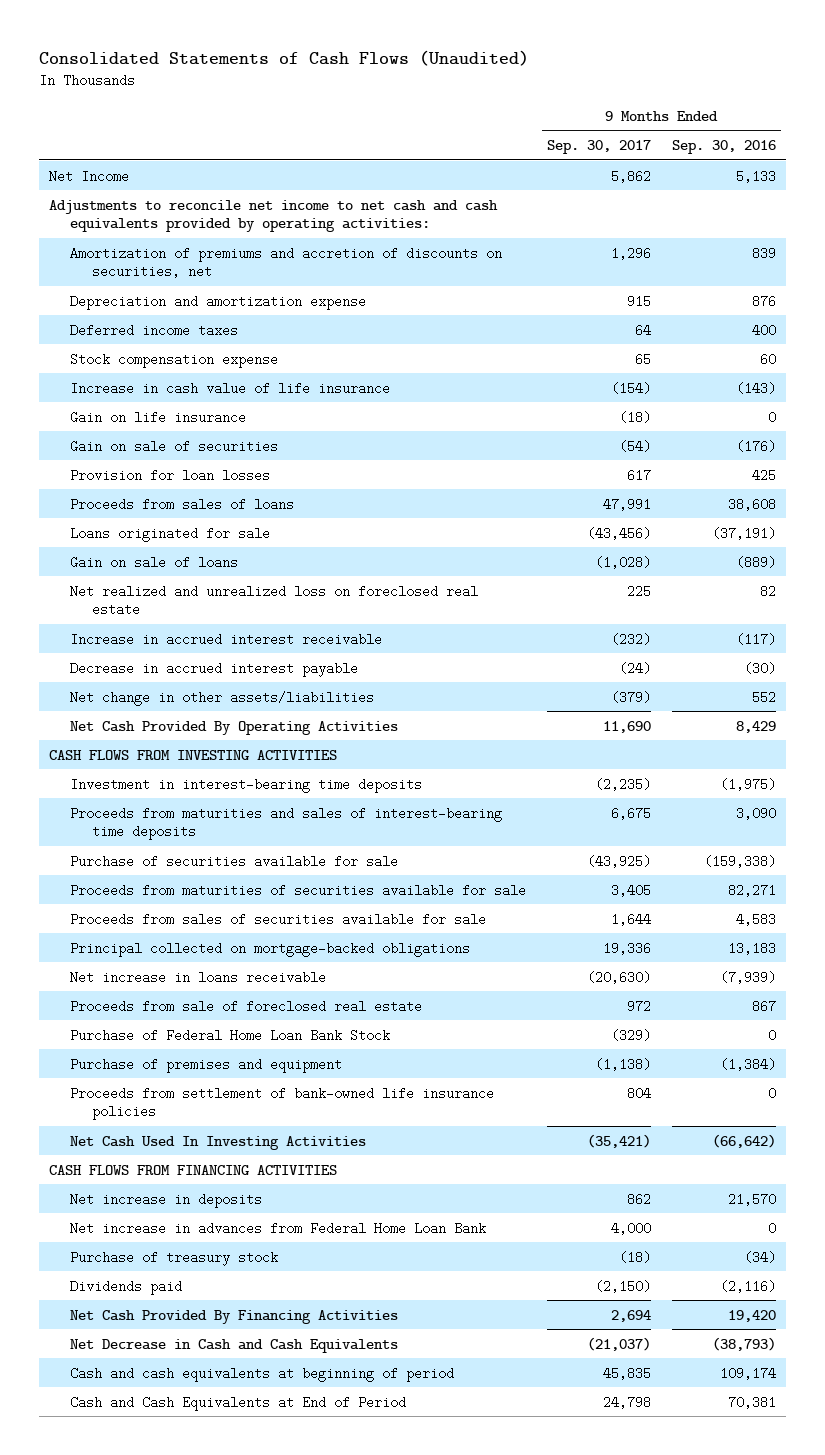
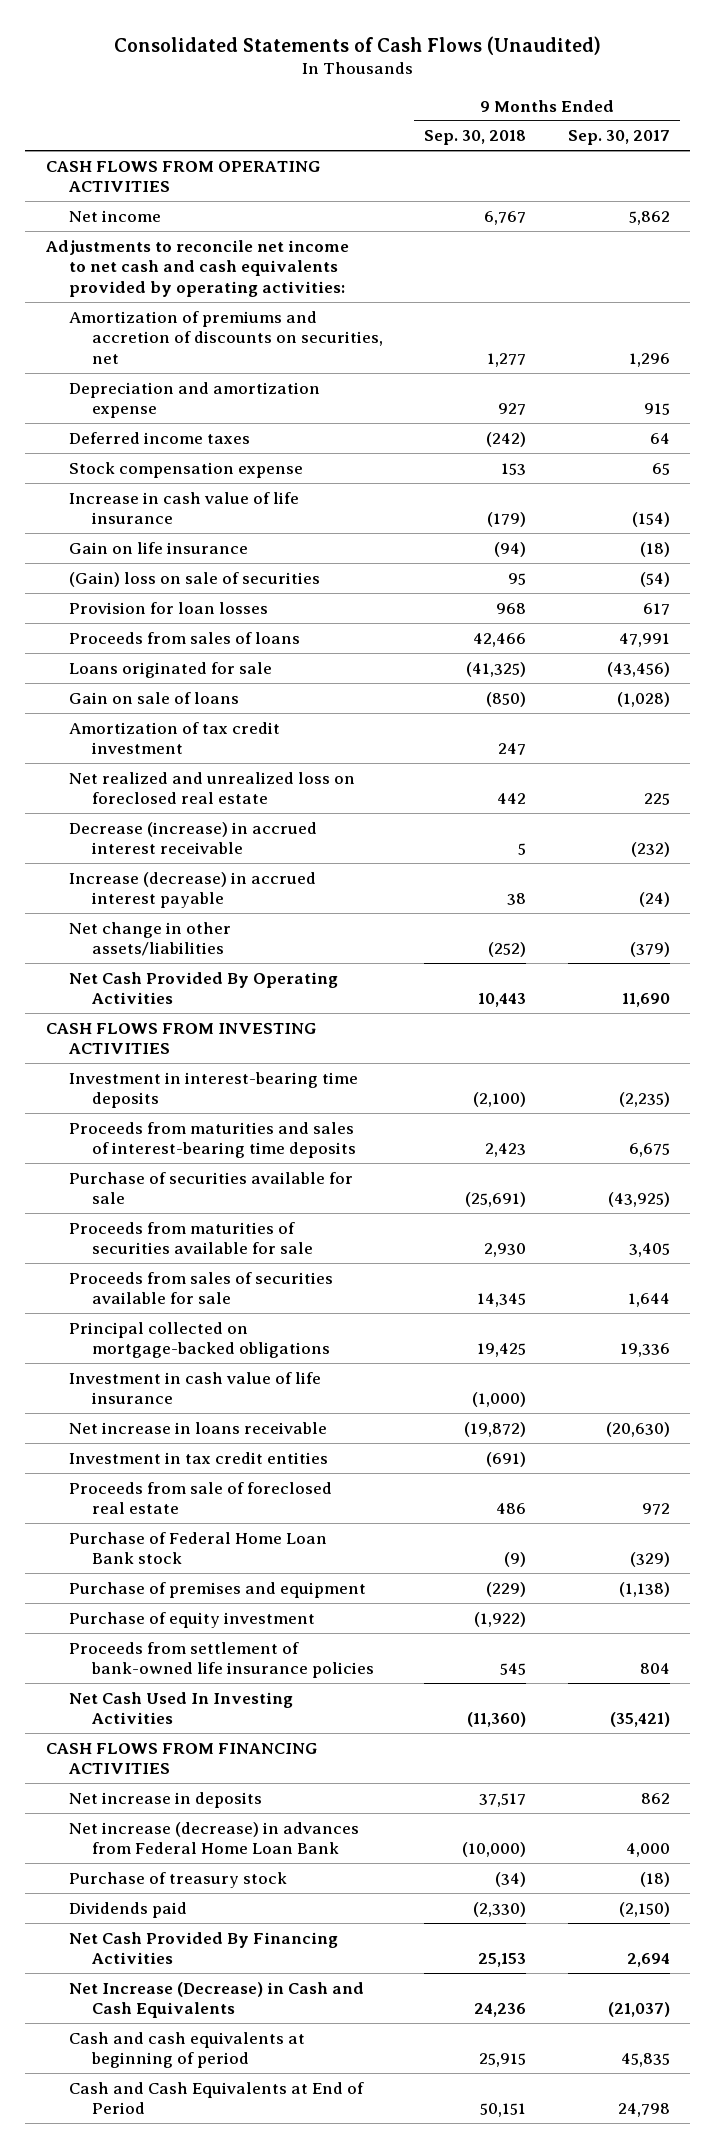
- | 9 Months Ended Sep. 30, 2017 | 9 Months Ended Sep. 30, 2016
+ | 9 Months Ended Sep. 30, 2018 | 9 Months Ended Sep. 30, 2017
- Net Income | 5,862 | 5,133
+ CASH FLOWS FROM OPERATING ACTIVITIES
+ Net income | 6,767 | 5,862
- Gain on sale of securities | (54) | (176)
+ (Gain) loss on sale of securities | 95 | (54)
+ Amortization of tax credit investment | 247 |
- Increase in accrued interest receivable | (232) | (117)
- Decrease in accrued interest payable | (24) | (30)
+ Decrease (increase) in accrued interest receivable | 5 | (232)
+ Increase (decrease) in accrued interest payable | 38 | (24)
+ Investment in cash value of life insurance | (1,000) |
+ Investment in tax credit entities | (691) |
- Purchase of Federal Home Loan Bank Stock | (329) | 0
+ Purchase of Federal Home Loan Bank stock | (9) | (329)
+ Purchase of equity investment | (1,922) |
- Net increase in advances from Federal Home Loan Bank | 4,000 | 0
+ Net increase (decrease) in advances from Federal Home Loan Bank | (10,000) | 4,000
- Net Decrease in Cash and Cash Equivalents | (21,037) | (38,793)
+ Net Increase (Decrease) in Cash and Cash Equivalents | 24,236 | (21,037)

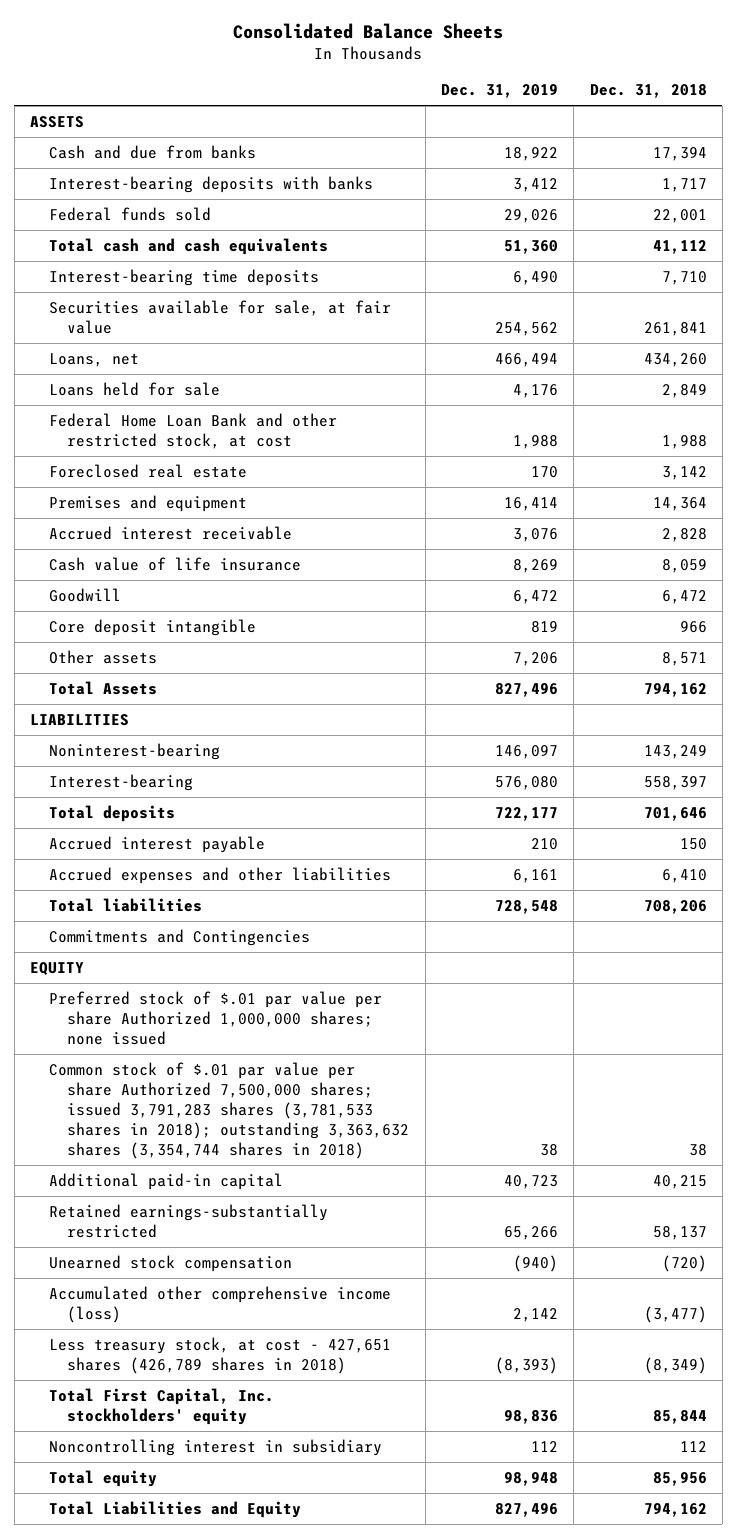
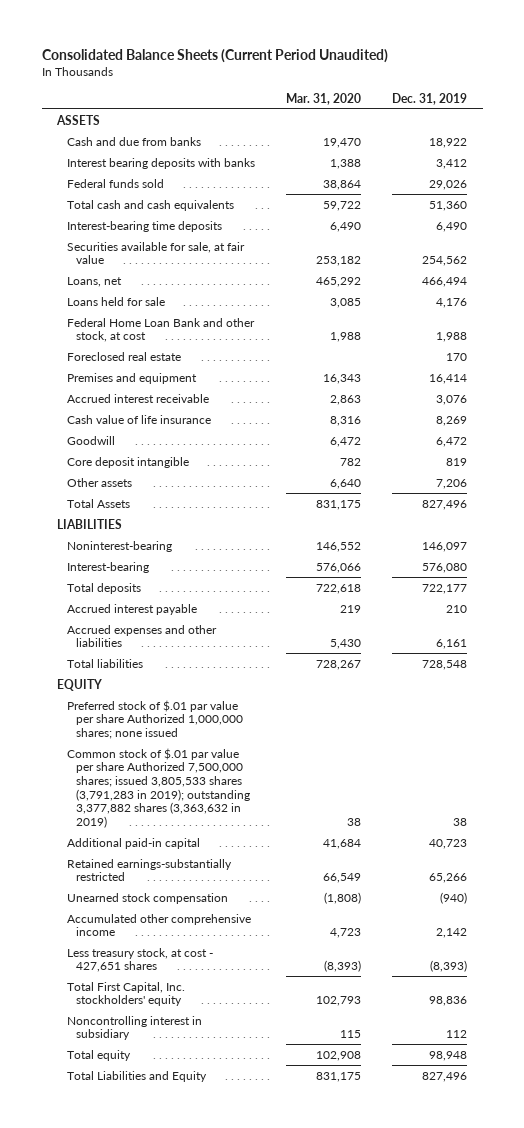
- Consolidated Balance Sheets
+ Consolidated Balance Sheets (Current Period Unaudited)
- | Dec. 31, 2019 | Dec. 31, 2018
+ | Mar. 31, 2020 | Dec. 31, 2019
- Interest-bearing deposits with banks | 3,412 | 1,717
+ Interest bearing deposits with banks | 1,388 | 3,412
- Federal Home Loan Bank and other restricted stock, at cost | 1,988 | 1,988
+ Federal Home Loan Bank and other stock, at cost | 1,988 | 1,988
- Commitments and Contingencies
- Common stock of $.01 par value per share Authorized 7,500,000 shares; issued 3,791,283 shares (3,781,533 shares in 2018); outstanding 3,363,632 shares (3,354,744 shares in 2018) | 38 | 38
+ Common stock of $.01 par value per share Authorized 7,500,000 shares; issued 3,805,533 shares (3,791,283 in 2019); outstanding 3,377,882 shares (3,363,632 in 2019) | 38 | 38
- Accumulated other comprehensive income (loss) | 2,142 | (3,477)
- Less treasury stock, at cost - 427,651 shares (426,789 shares in 2018) | (8,393) | (8,349)
+ Accumulated other comprehensive income | 4,723 | 2,142
+ Less treasury stock, at cost - 427,651 shares | (8,393) | (8,393)

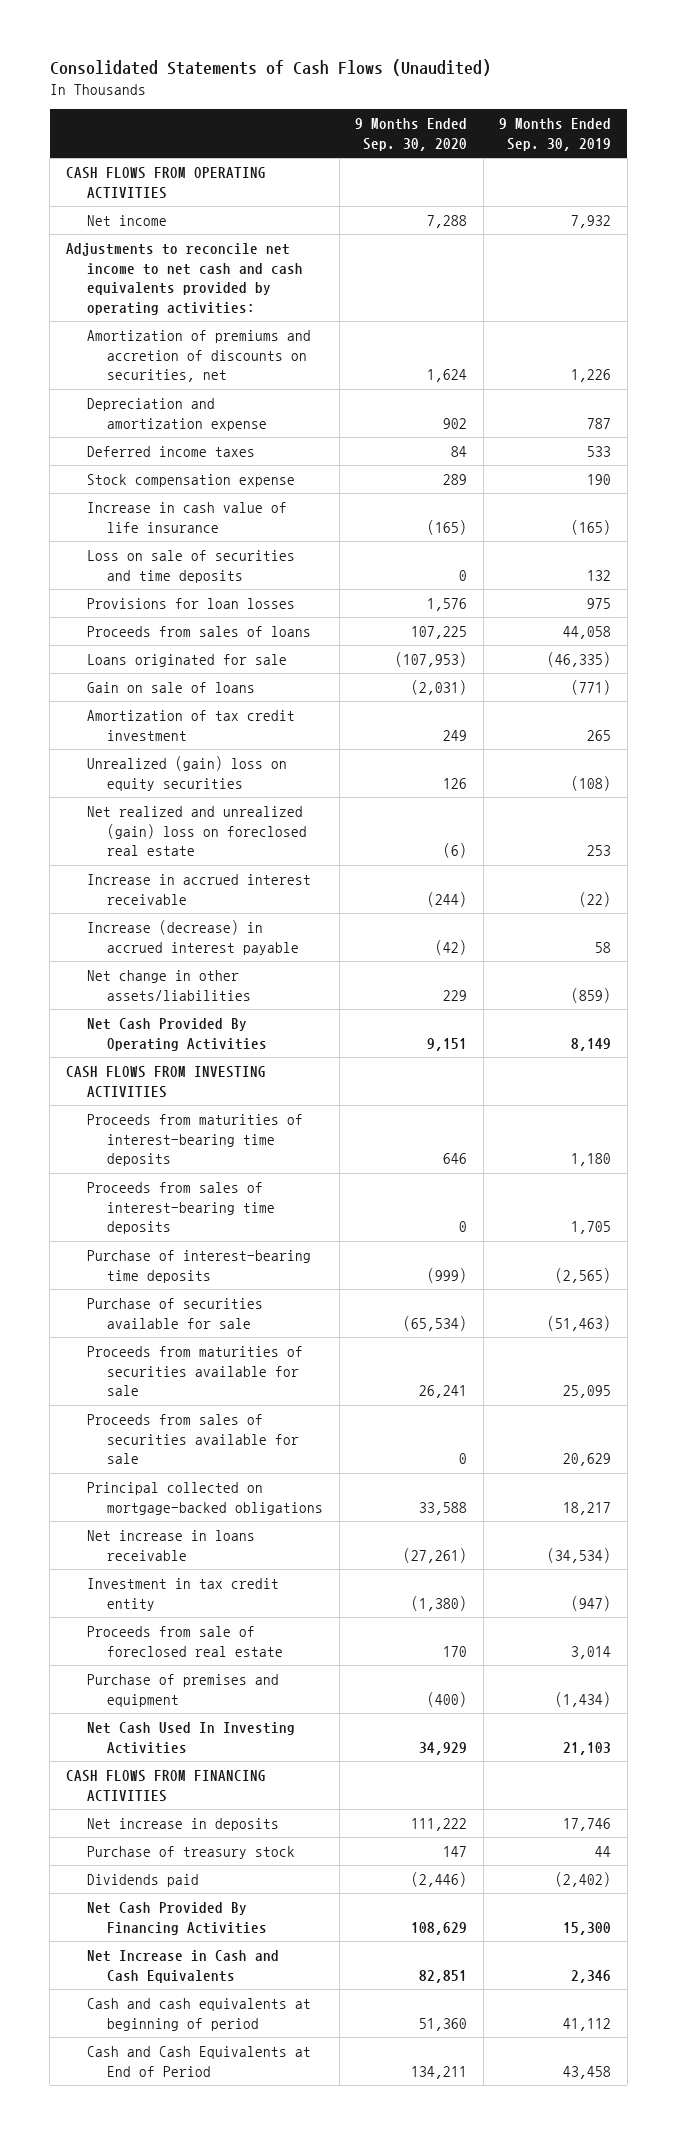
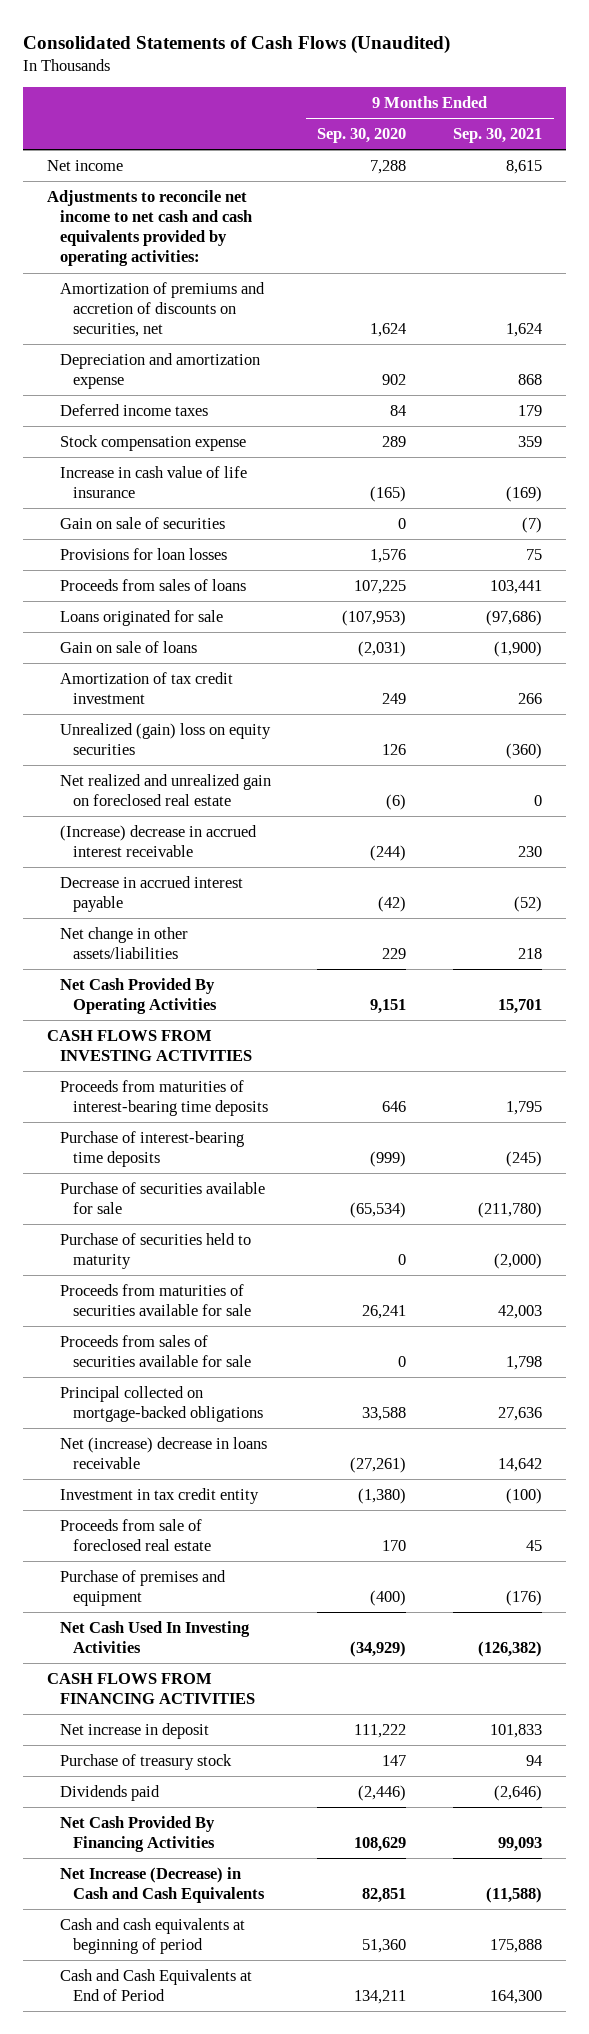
- | 9 Months Ended Sep. 30, 2020 | 9 Months Ended Sep. 30, 2019
+ | 9 Months Ended Sep. 30, 2020 | 9 Months Ended Sep. 30, 2021
- CASH FLOWS FROM OPERATING ACTIVITIES
- Loss on sale of securities and time deposits | 0 | 132
+ Gain on sale of securities | 0 | (7)
- Net realized and unrealized (gain) loss on foreclosed real estate | (6) | 253
- Increase in accrued interest receivable | (244) | (22)
- Increase (decrease) in accrued interest payable | (42) | 58
+ Net realized and unrealized gain on foreclosed real estate | (6) | 0
+ (Increase) decrease in accrued interest receivable | (244) | 230
+ Decrease in accrued interest payable | (42) | (52)
- Proceeds from sales of interest-bearing time deposits | 0 | 1,705
+ Purchase of securities held to maturity | 0 | (2,000)
- Net increase in loans receivable | (27,261) | (34,534)
+ Net (increase) decrease in loans receivable | (27,261) | 14,642
- Net Cash Used In Investing Activities | 34,929 | 21,103
+ Net Cash Used In Investing Activities | (34,929) | (126,382)
- Net increase in deposits | 111,222 | 17,746
+ Net increase in deposit | 111,222 | 101,833
- Net Increase in Cash and Cash Equivalents | 82,851 | 2,346
+ Net Increase (Decrease) in Cash and Cash Equivalents | 82,851 | (11,588)

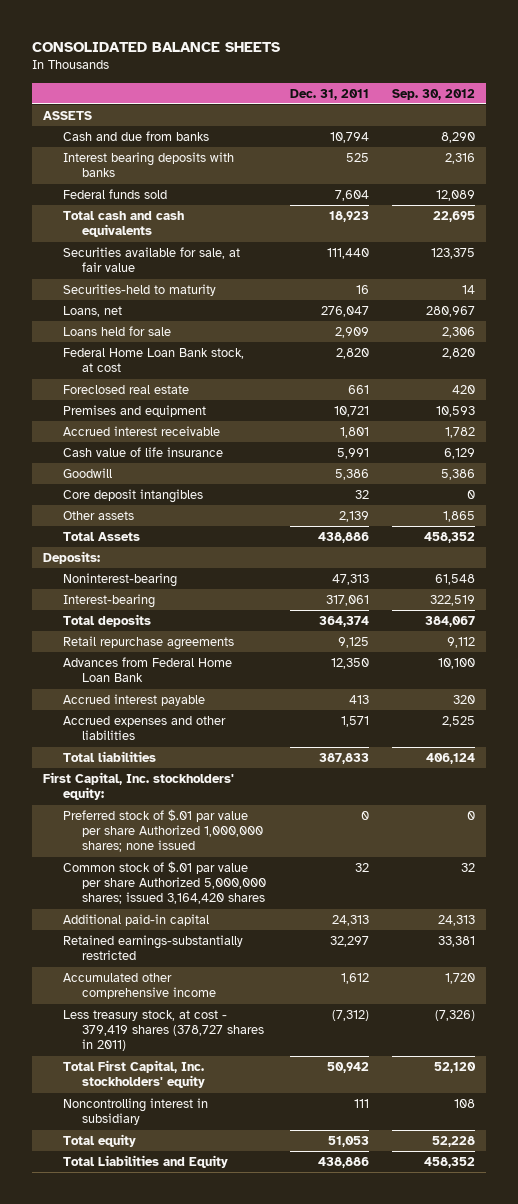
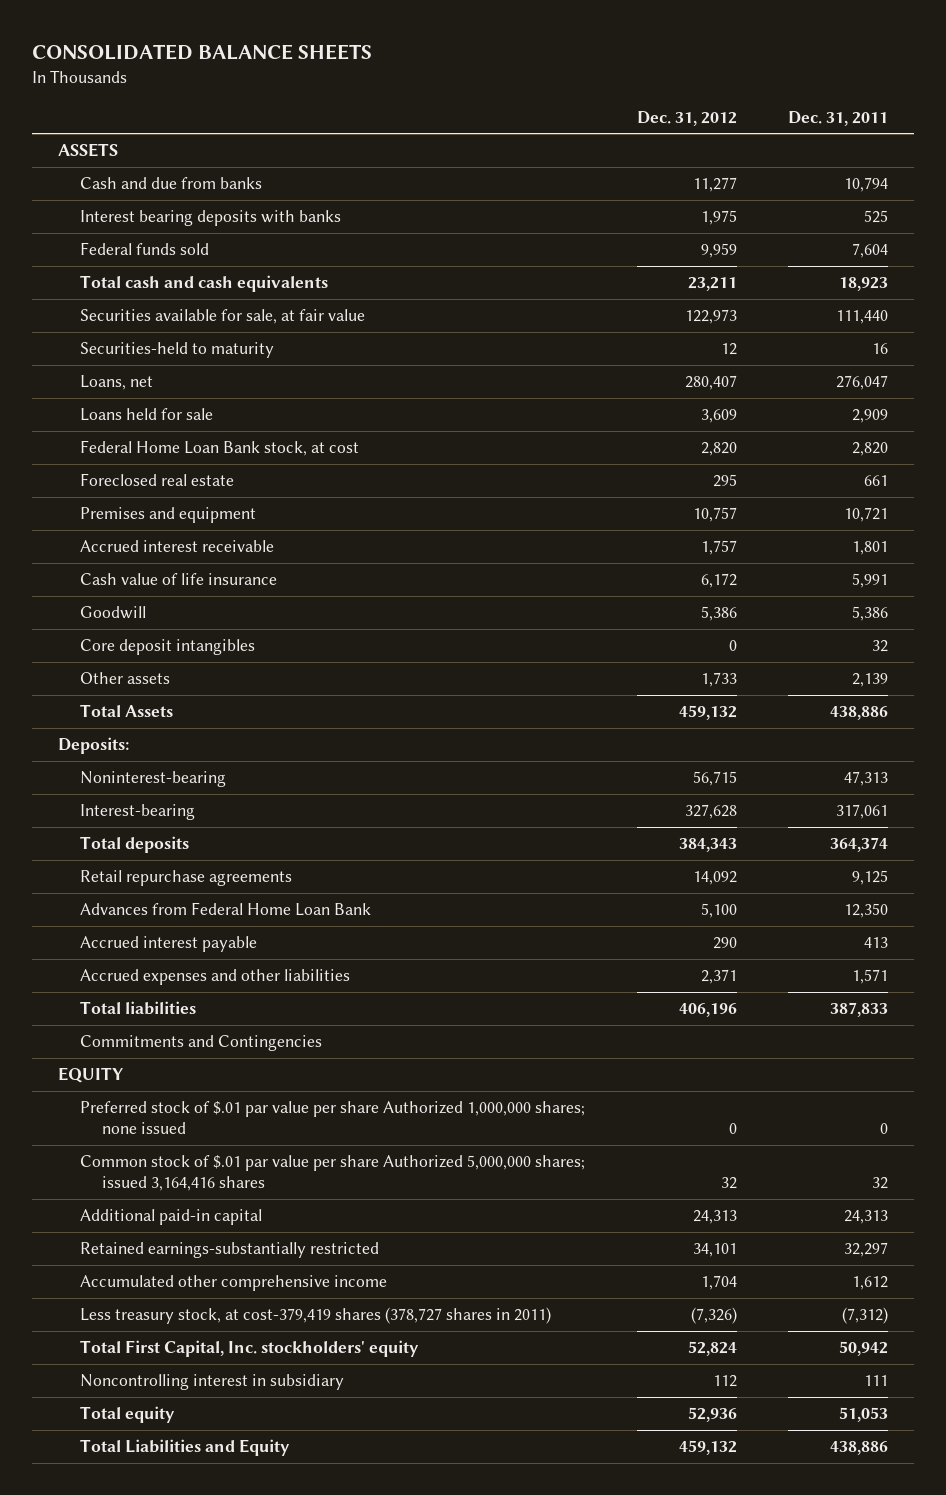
- | Dec. 31, 2011 | Sep. 30, 2012
+ | Dec. 31, 2012 | Dec. 31, 2011
- First Capital, Inc. stockholders' equity:
+ Commitments and Contingencies
+ EQUITY
- Common stock of $.01 par value per share Authorized 5,000,000 shares; issued 3,164,420 shares | 32 | 32
+ Common stock of $.01 par value per share Authorized 5,000,000 shares; issued 3,164,416 shares | 32 | 32
- Less treasury stock, at cost - 379,419 shares (378,727 shares in 2011) | (7,312) | (7,326)
+ Less treasury stock, at cost-379,419 shares (378,727 shares in 2011) | (7,326) | (7,312)

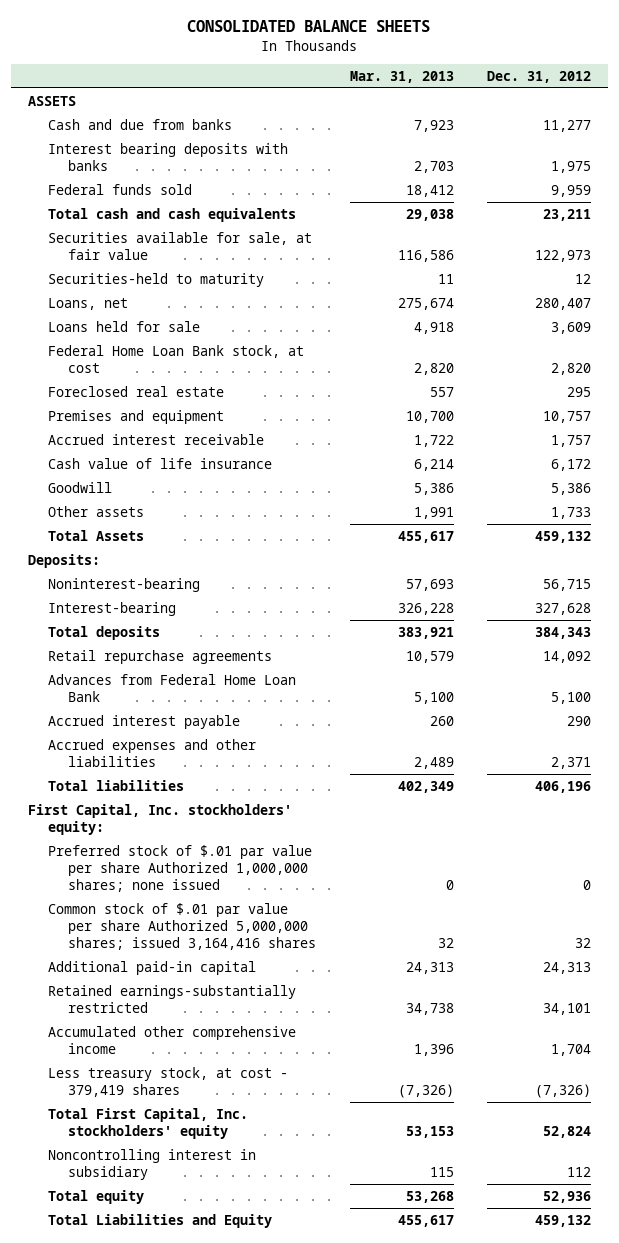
- | Dec. 31, 2012 | Dec. 31, 2011
+ | Mar. 31, 2013 | Dec. 31, 2012
- Core deposit intangibles | 0 | 32
- Commitments and Contingencies
- EQUITY
+ First Capital, Inc. stockholders' equity:
- Less treasury stock, at cost-379,419 shares (378,727 shares in 2011) | (7,326) | (7,312)
+ Less treasury stock, at cost - 379,419 shares | (7,326) | (7,326)

